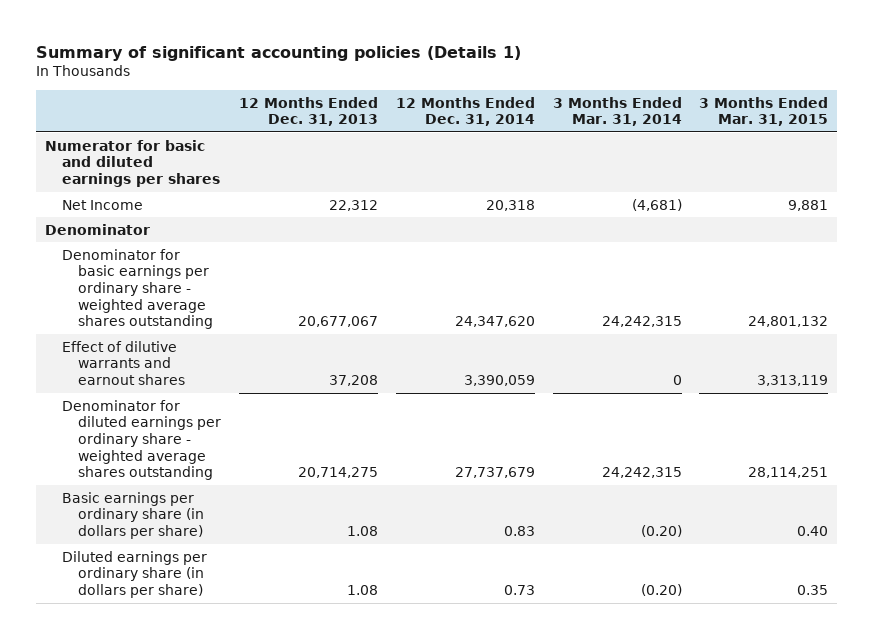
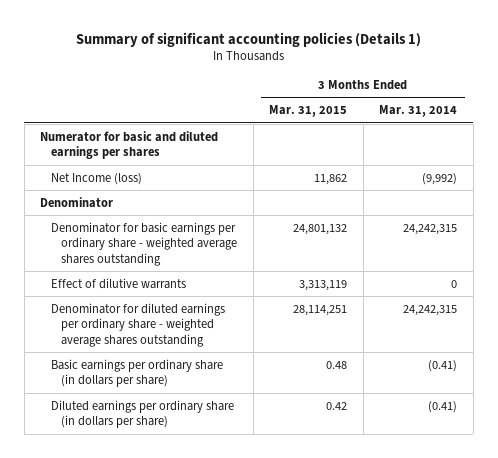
- | 12 Months Ended Dec. 31, 2013 | 12 Months Ended Dec. 31, 2014 | 3 Months Ended Mar. 31, 2014 | 3 Months Ended Mar. 31, 2015
+ | 3 Months Ended Mar. 31, 2015 | 3 Months Ended Mar. 31, 2014
- Net Income | 22,312 | 20,318 | (4,681) | 9,881
+ Net Income (loss) | 11,862 | (9,992)
- Effect of dilutive warrants and earnout shares | 37,208 | 3,390,059 | 0 | 3,313,119
+ Effect of dilutive warrants | 3,313,119 | 0
- Basic earnings per ordinary share (in dollars per share) | 1.08 | 0.83 | (0.20) | 0.40
- Diluted earnings per ordinary share (in dollars per share) | 1.08 | 0.73 | (0.20) | 0.35
+ Basic earnings per ordinary share (in dollars per share) | 0.48 | (0.41)
+ Diluted earnings per ordinary share (in dollars per share) | 0.42 | (0.41)

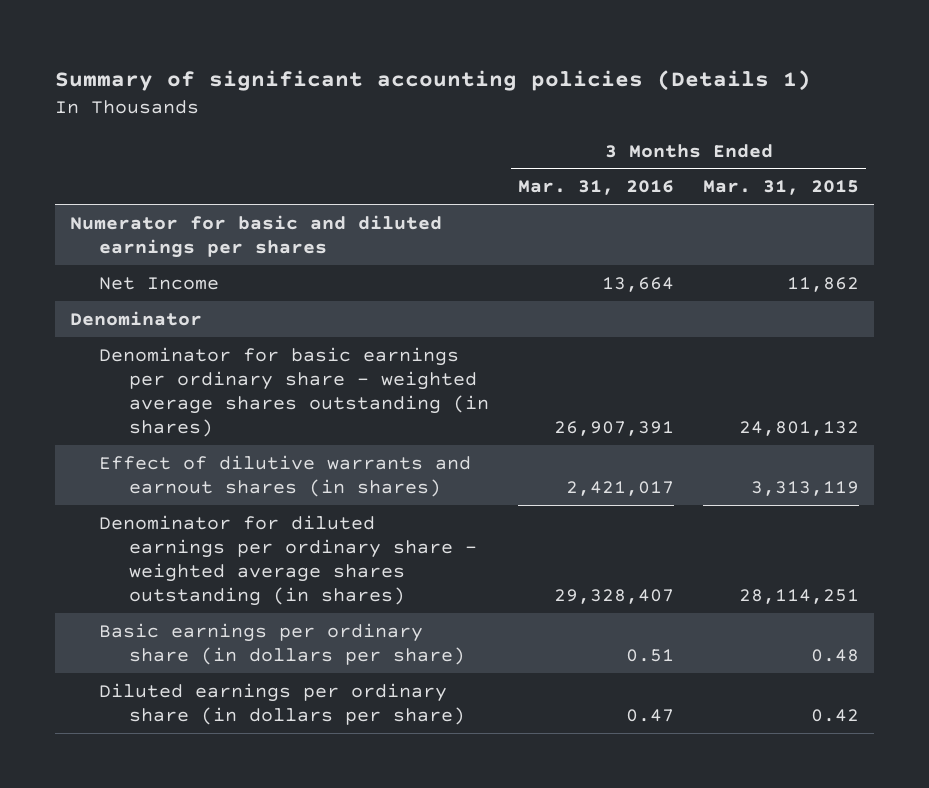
- | 3 Months Ended Mar. 31, 2015 | 3 Months Ended Mar. 31, 2014
+ | 3 Months Ended Mar. 31, 2016 | 3 Months Ended Mar. 31, 2015
- Net Income (loss) | 11,862 | (9,992)
+ Net Income | 13,664 | 11,862
- Denominator for basic earnings per ordinary share - weighted average shares outstanding | 24,801,132 | 24,242,315
- Effect of dilutive warrants | 3,313,119 | 0
- Denominator for diluted earnings per ordinary share - weighted average shares outstanding | 28,114,251 | 24,242,315
+ Denominator for basic earnings per ordinary share - weighted average shares outstanding (in shares) | 26,907,391 | 24,801,132
+ Effect of dilutive warrants and earnout shares (in shares) | 2,421,017 | 3,313,119
+ Denominator for diluted earnings per ordinary share - weighted average shares outstanding (in shares) | 29,328,407 | 28,114,251

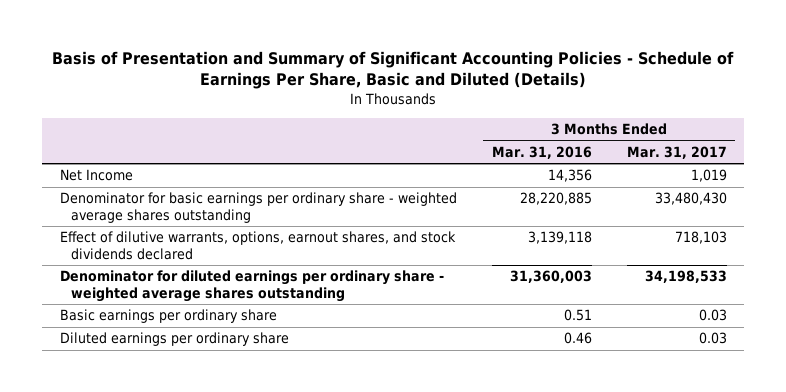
- Summary of significant accounting policies (Details 1)
+ Basis of Presentation and Summary of Significant Accounting Policies - Schedule of Earnings Per Share, Basic and Diluted (Details)
- | 3 Months Ended Mar. 31, 2016 | 3 Months Ended Mar. 31, 2015
+ | 3 Months Ended Mar. 31, 2016 | 3 Months Ended Mar. 31, 2017
- Numerator for basic and diluted earnings per shares
- Net Income | 13,664 | 11,862
- Denominator
- Denominator for basic earnings per ordinary share - weighted average shares outstanding (in shares) | 26,907,391 | 24,801,132
- Effect of dilutive warrants and earnout shares (in shares) | 2,421,017 | 3,313,119
- Denominator for diluted earnings per ordinary share - weighted average shares outstanding (in shares) | 29,328,407 | 28,114,251
- Basic earnings per ordinary share (in dollars per share) | 0.51 | 0.48
- Diluted earnings per ordinary share (in dollars per share) | 0.47 | 0.42
+ Net Income | 14,356 | 1,019
+ Denominator for basic earnings per ordinary share - weighted average shares outstanding | 28,220,885 | 33,480,430
+ Effect of dilutive warrants, options, earnout shares, and stock dividends declared | 3,139,118 | 718,103
+ Denominator for diluted earnings per ordinary share - weighted average shares outstanding | 31,360,003 | 34,198,533
+ Basic earnings per ordinary share | 0.51 | 0.03
+ Diluted earnings per ordinary share | 0.46 | 0.03

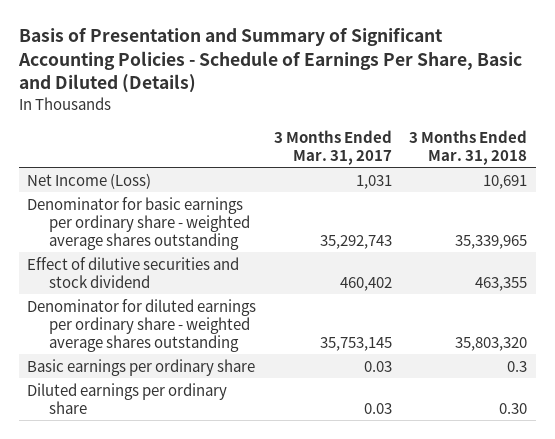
- | 3 Months Ended Mar. 31, 2016 | 3 Months Ended Mar. 31, 2017
+ | 3 Months Ended Mar. 31, 2017 | 3 Months Ended Mar. 31, 2018
- Net Income | 14,356 | 1,019
- Denominator for basic earnings per ordinary share - weighted average shares outstanding | 28,220,885 | 33,480,430
- Effect of dilutive warrants, options, earnout shares, and stock dividends declared | 3,139,118 | 718,103
- Denominator for diluted earnings per ordinary share - weighted average shares outstanding | 31,360,003 | 34,198,533
+ Net Income (Loss) | 1,031 | 10,691
+ Denominator for basic earnings per ordinary share - weighted average shares outstanding | 35,292,743 | 35,339,965
+ Effect of dilutive securities and stock dividend | 460,402 | 463,355
+ Denominator for diluted earnings per ordinary share - weighted average shares outstanding | 35,753,145 | 35,803,320

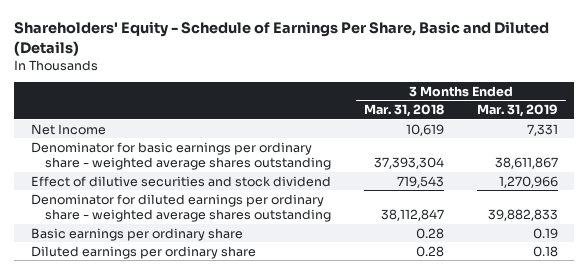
- Basis of Presentation and Summary of Significant Accounting Policies - Schedule of Earnings Per Share, Basic and Diluted (Details)
+ Shareholders' Equity - Schedule of Earnings Per Share, Basic and Diluted (Details)
- | 3 Months Ended Mar. 31, 2017 | 3 Months Ended Mar. 31, 2018
+ | 3 Months Ended Mar. 31, 2018 | 3 Months Ended Mar. 31, 2019
- Net Income (Loss) | 1,031 | 10,691
- Denominator for basic earnings per ordinary share - weighted average shares outstanding | 35,292,743 | 35,339,965
- Effect of dilutive securities and stock dividend | 460,402 | 463,355
- Denominator for diluted earnings per ordinary share - weighted average shares outstanding | 35,753,145 | 35,803,320
- Basic earnings per ordinary share | 0.03 | 0.3
- Diluted earnings per ordinary share | 0.03 | 0.30
+ Net Income | 10,619 | 7,331
+ Denominator for basic earnings per ordinary share - weighted average shares outstanding | 37,393,304 | 38,611,867
+ Effect of dilutive securities and stock dividend | 719,543 | 1,270,966
+ Denominator for diluted earnings per ordinary share - weighted average shares outstanding | 38,112,847 | 39,882,833
+ Basic earnings per ordinary share | 0.28 | 0.19
+ Diluted earnings per ordinary share | 0.28 | 0.18

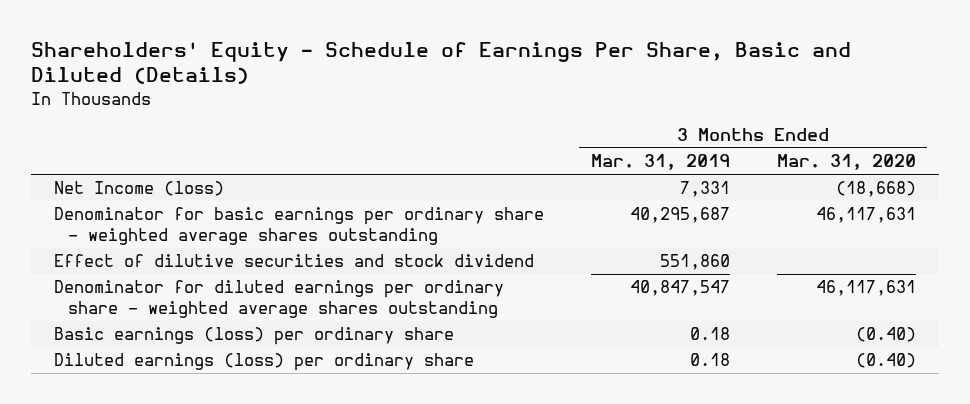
- | 3 Months Ended Mar. 31, 2018 | 3 Months Ended Mar. 31, 2019
+ | 3 Months Ended Mar. 31, 2019 | 3 Months Ended Mar. 31, 2020
- Net Income | 10,619 | 7,331
- Denominator for basic earnings per ordinary share - weighted average shares outstanding | 37,393,304 | 38,611,867
- Effect of dilutive securities and stock dividend | 719,543 | 1,270,966
- Denominator for diluted earnings per ordinary share - weighted average shares outstanding | 38,112,847 | 39,882,833
- Basic earnings per ordinary share | 0.28 | 0.19
- Diluted earnings per ordinary share | 0.28 | 0.18
+ Net Income (loss) | 7,331 | (18,668)
+ Denominator for basic earnings per ordinary share - weighted average shares outstanding | 40,295,687 | 46,117,631
+ Effect of dilutive securities and stock dividend | 551,860 |
+ Denominator for diluted earnings per ordinary share - weighted average shares outstanding | 40,847,547 | 46,117,631
+ Basic earnings (loss) per ordinary share | 0.18 | (0.40)
+ Diluted earnings (loss) per ordinary share | 0.18 | (0.40)

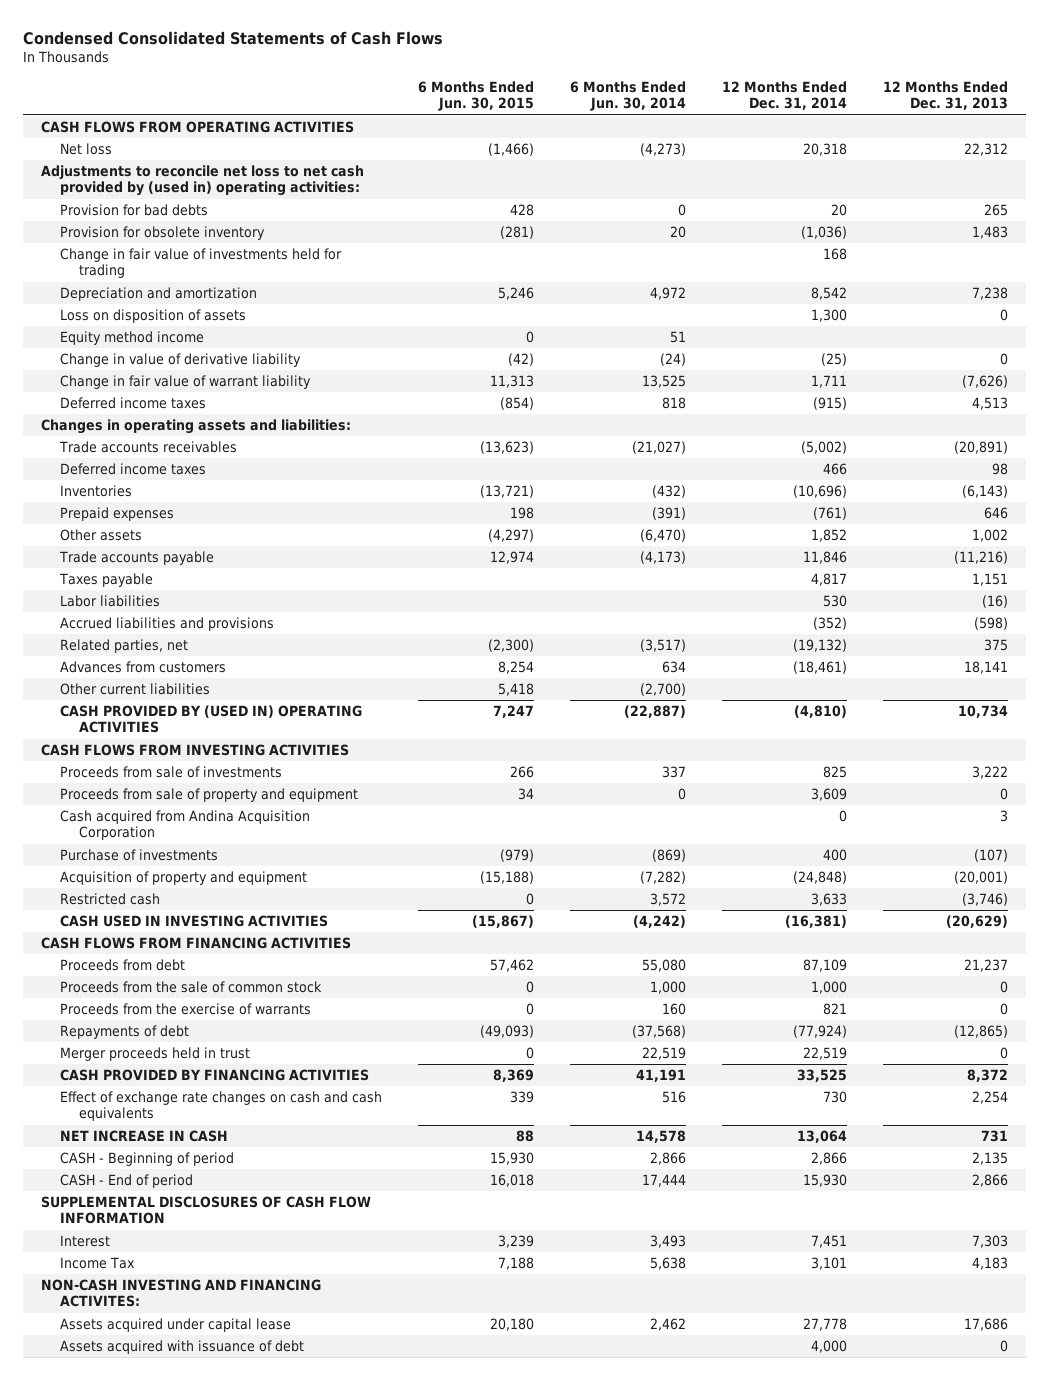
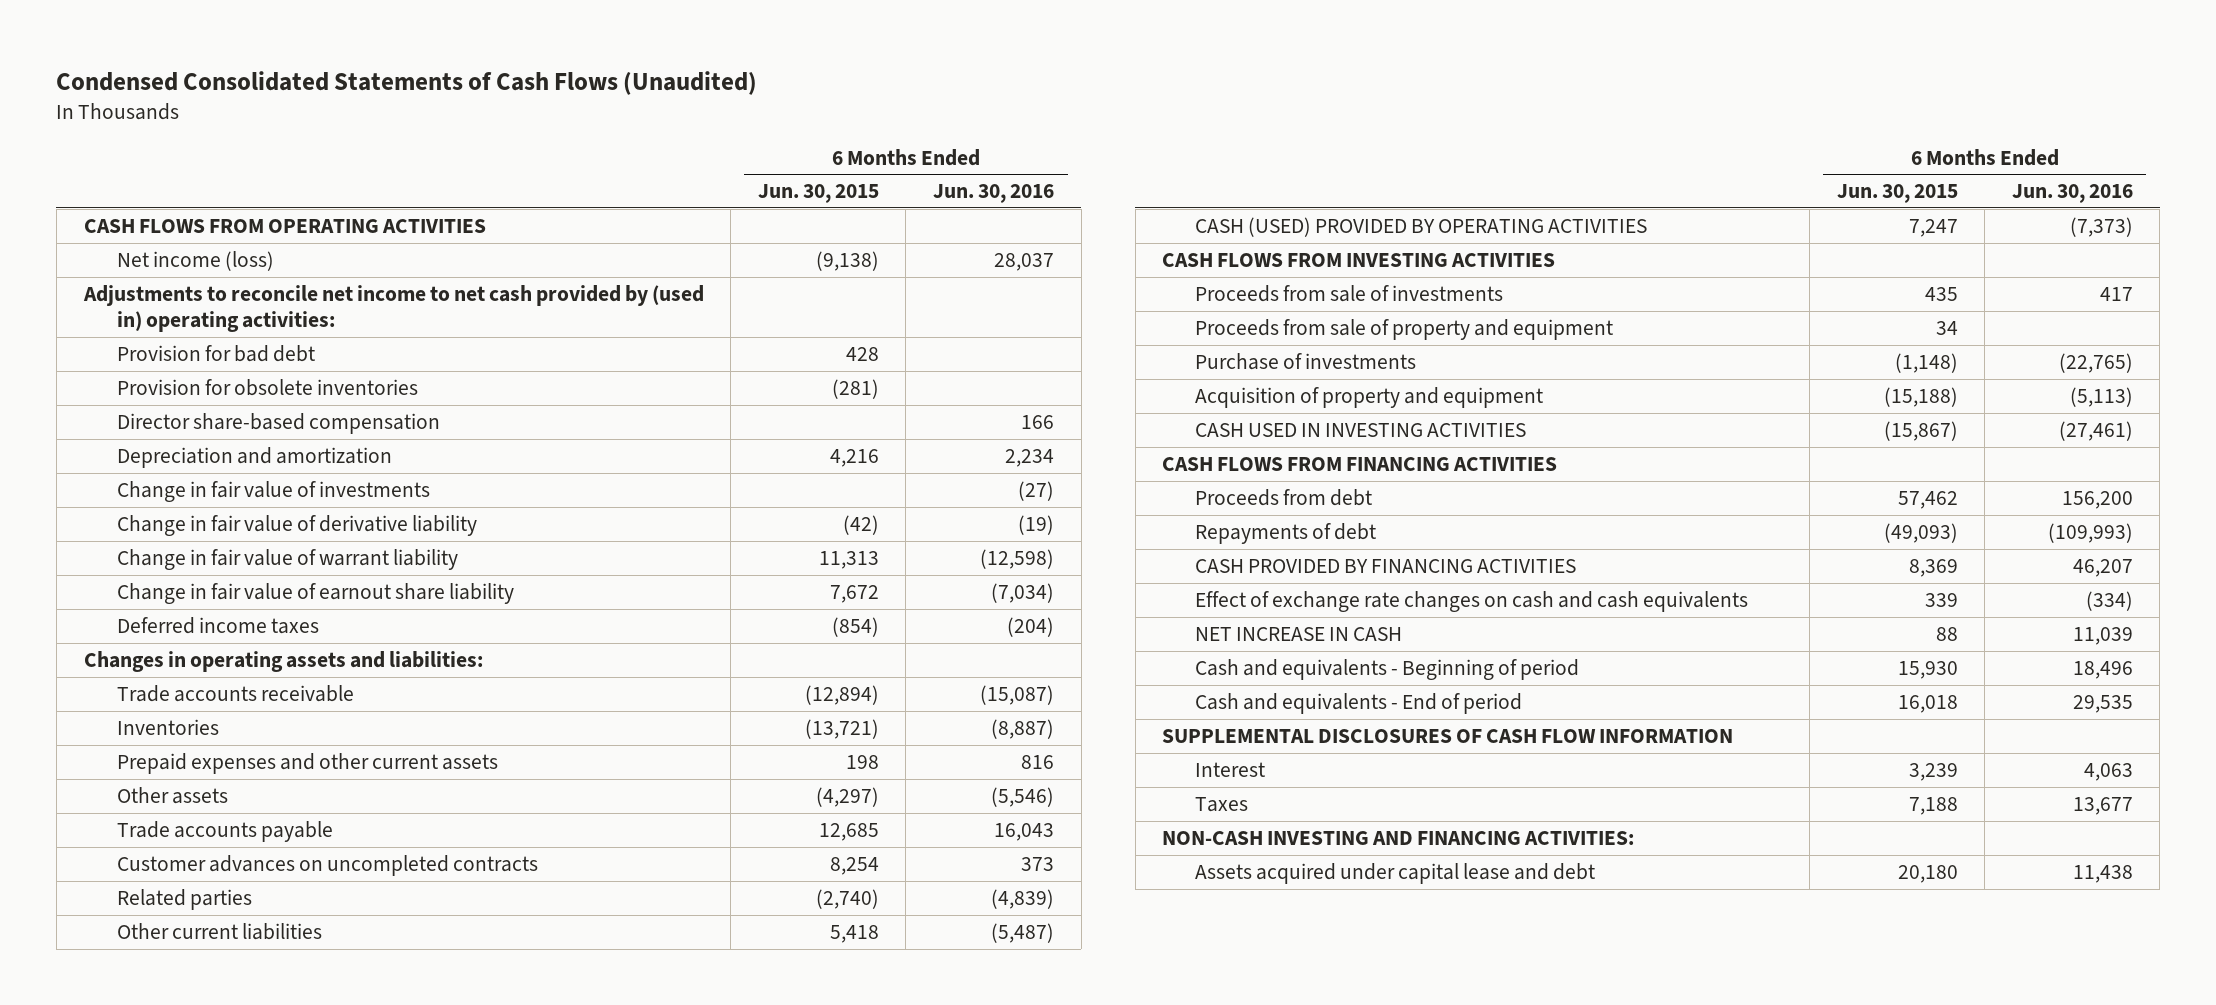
- Condensed Consolidated Statements of Cash Flows
+ Condensed Consolidated Statements of Cash Flows (Unaudited)
- | 6 Months Ended Jun. 30, 2015 | 6 Months Ended Jun. 30, 2014 | 12 Months Ended Dec. 31, 2014 | 12 Months Ended Dec. 31, 2013
+ | 6 Months Ended Jun. 30, 2015 | 6 Months Ended Jun. 30, 2016
- Net loss | (1,466) | (4,273) | 20,318 | 22,312
- Adjustments to reconcile net loss to net cash provided by (used in) operating activities:
- Provision for bad debts | 428 | 0 | 20 | 265
- Provision for obsolete inventory | (281) | 20 | (1,036) | 1,483
- Change in fair value of investments held for trading | | | 168 |
- Depreciation and amortization | 5,246 | 4,972 | 8,542 | 7,238
- Loss on disposition of assets | | | 1,300 | 0
- Equity method income | 0 | 51 | |
- Change in value of derivative liability | (42) | (24) | (25) | 0
+ Net income (loss) | (9,138) | 28,037
+ Adjustments to reconcile net income to net cash provided by (used in) operating activities:
+ Provision for bad debt | 428 |
+ Provision for obsolete inventories | (281) |
+ Director share-based compensation | | 166
+ Depreciation and amortization | 4,216 | 2,234
+ Change in fair value of investments | | (27)
+ Change in fair value of derivative liability | (42) | (19)
+ Change in fair value of earnout share liability | 7,672 | (7,034)
- Trade accounts receivables | (13,623) | (21,027) | (5,002) | (20,891)
- Deferred income taxes | | | 466 | 98
+ Trade accounts receivable | (12,894) | (15,087)
- Prepaid expenses | 198 | (391) | (761) | 646
+ Prepaid expenses and other current assets | 198 | 816
- Trade accounts payable | 12,974 | (4,173) | 11,846 | (11,216)
- Taxes payable | | | 4,817 | 1,151
- Labor liabilities | | | 530 | (16)
- Accrued liabilities and provisions | | | (352) | (598)
- Related parties, net | (2,300) | (3,517) | (19,132) | 375
- Advances from customers | 8,254 | 634 | (18,461) | 18,141
+ Trade accounts payable | 12,685 | 16,043
+ Customer advances on uncompleted contracts | 8,254 | 373
+ Related parties | (2,740) | (4,839)
- CASH PROVIDED BY (USED IN) OPERATING ACTIVITIES | 7,247 | (22,887) | (4,810) | 10,734
+ CASH (USED) PROVIDED BY OPERATING ACTIVITIES | 7,247 | (7,373)
- Proceeds from sale of investments | 266 | 337 | 825 | 3,222
+ Proceeds from sale of investments | 435 | 417
- Cash acquired from Andina Acquisition Corporation | | | 0 | 3
- Purchase of investments | (979) | (869) | 400 | (107)
+ Purchase of investments | (1,148) | (22,765)
- Restricted cash | 0 | 3,572 | 3,633 | (3,746)
- Proceeds from the sale of common stock | 0 | 1,000 | 1,000 | 0
- Proceeds from the exercise of warrants | 0 | 160 | 821 | 0
- Merger proceeds held in trust | 0 | 22,519 | 22,519 | 0
- CASH - Beginning of period | 15,930 | 2,866 | 2,866 | 2,135
- CASH - End of period | 16,018 | 17,444 | 15,930 | 2,866
+ Cash and equivalents - Beginning of period | 15,930 | 18,496
+ Cash and equivalents - End of period | 16,018 | 29,535
- Income Tax | 7,188 | 5,638 | 3,101 | 4,183
- NON-CASH INVESTING AND FINANCING ACTIVITES:
- Assets acquired under capital lease | 20,180 | 2,462 | 27,778 | 17,686
- Assets acquired with issuance of debt | | | 4,000 | 0
+ Taxes | 7,188 | 13,677
+ NON-CASH INVESTING AND FINANCING ACTIVITIES:
+ Assets acquired under capital lease and debt | 20,180 | 11,438

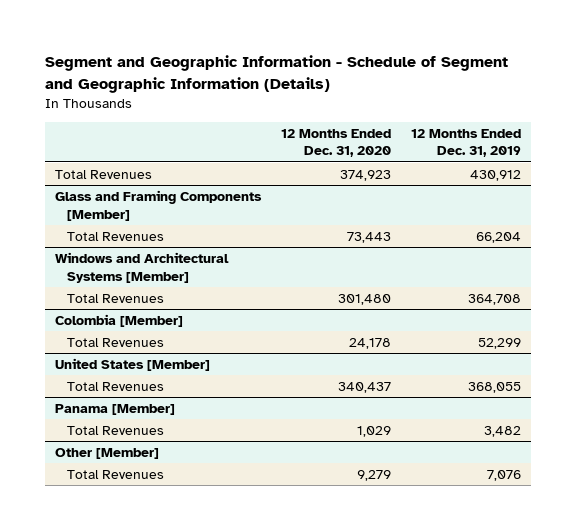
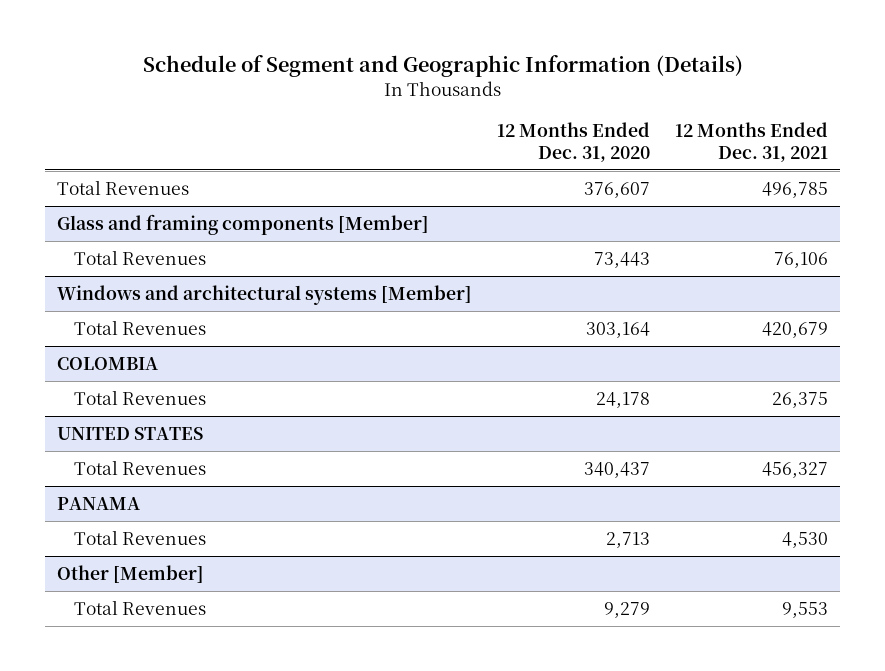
- Segment and Geographic Information - Schedule of Segment and Geographic Information (Details)
+ Schedule of Segment and Geographic Information (Details)
- | 12 Months Ended Dec. 31, 2020 | 12 Months Ended Dec. 31, 2019
+ | 12 Months Ended Dec. 31, 2020 | 12 Months Ended Dec. 31, 2021
- Total Revenues | 374,923 | 430,912
- Glass and Framing Components [Member]
+ Total Revenues | 376,607 | 496,785
+ Glass and framing components [Member]
- Windows and Architectural Systems [Member]
- Total Revenues | 301,480 | 364,708
- Colombia [Member]
+ Windows and architectural systems [Member]
+ Total Revenues | 303,164 | 420,679
+ COLOMBIA
- United States [Member]
+ UNITED STATES
- Panama [Member]
- Total Revenues | 1,029 | 3,482
+ PANAMA
+ Total Revenues | 2,713 | 4,530

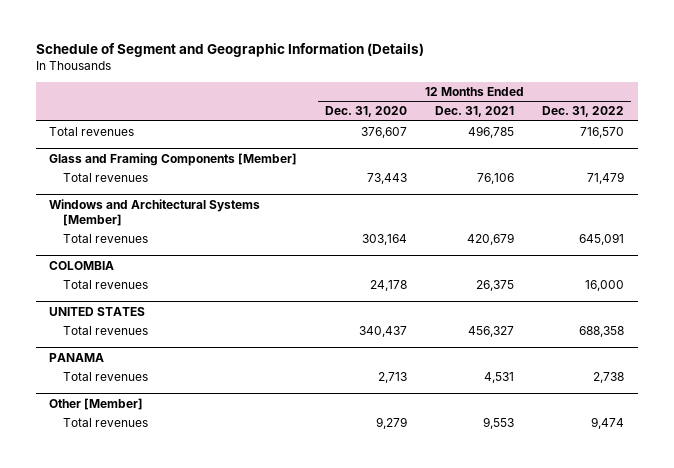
- | 12 Months Ended Dec. 31, 2020 | 12 Months Ended Dec. 31, 2021
+ | 12 Months Ended Dec. 31, 2020 | 12 Months Ended Dec. 31, 2021 | 12 Months Ended Dec. 31, 2022
- Total Revenues | 376,607 | 496,785
- Glass and framing components [Member]
- Total Revenues | 73,443 | 76,106
- Windows and architectural systems [Member]
- Total Revenues | 303,164 | 420,679
+ Total revenues | 376,607 | 496,785 | 716,570
+ Glass and Framing Components [Member]
+ Total revenues | 73,443 | 76,106 | 71,479
+ Windows and Architectural Systems [Member]
+ Total revenues | 303,164 | 420,679 | 645,091
@ COLOMBIA
- Total Revenues | 24,178 | 26,375
+ Total revenues | 24,178 | 26,375 | 16,000
@ UNITED STATES
- Total Revenues | 340,437 | 456,327
+ Total revenues | 340,437 | 456,327 | 688,358
@ PANAMA
- Total Revenues | 2,713 | 4,530
+ Total revenues | 2,713 | 4,531 | 2,738
@ Other [Member]
- Total Revenues | 9,279 | 9,553
+ Total revenues | 9,279 | 9,553 | 9,474

